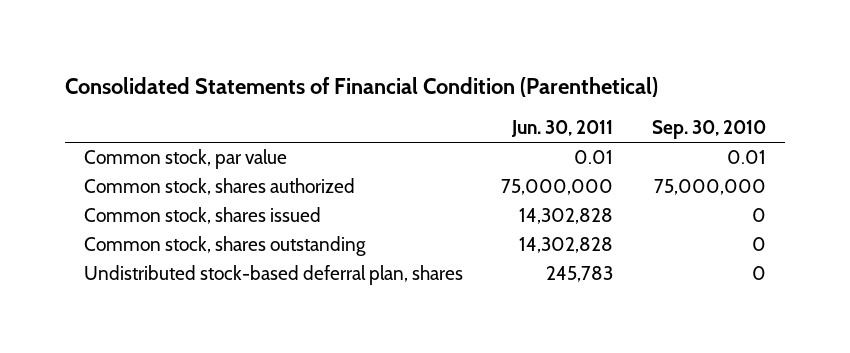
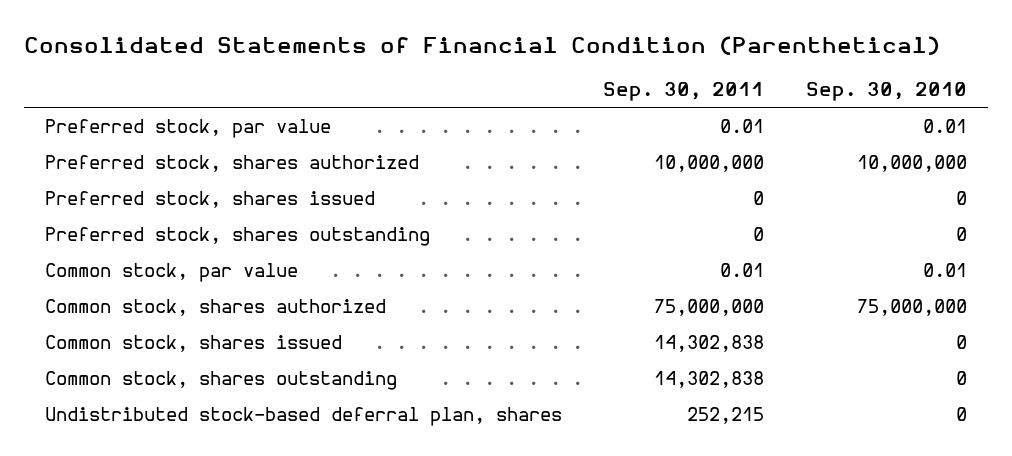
- | Jun. 30, 2011 | Sep. 30, 2010
+ | Sep. 30, 2011 | Sep. 30, 2010
+ Preferred stock, par value | 0.01 | 0.01
+ Preferred stock, shares authorized | 10,000,000 | 10,000,000
+ Preferred stock, shares issued | 0 | 0
+ Preferred stock, shares outstanding | 0 | 0

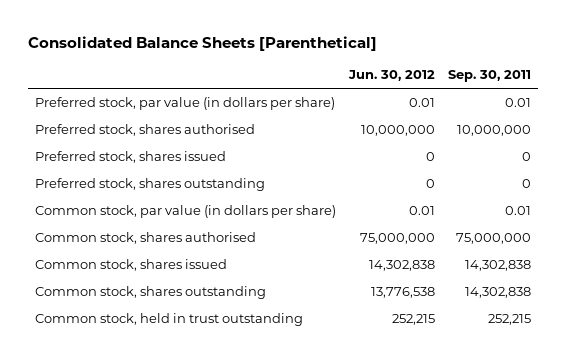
- Consolidated Statements of Financial Condition (Parenthetical)
+ Consolidated Balance Sheets [Parenthetical]
- | Sep. 30, 2011 | Sep. 30, 2010
+ | Jun. 30, 2012 | Sep. 30, 2011
- Preferred stock, par value | 0.01 | 0.01
- Preferred stock, shares authorized | 10,000,000 | 10,000,000
+ Preferred stock, par value (in dollars per share) | 0.01 | 0.01
+ Preferred stock, shares authorised | 10,000,000 | 10,000,000
- Common stock, par value | 0.01 | 0.01
- Common stock, shares authorized | 75,000,000 | 75,000,000
+ Common stock, par value (in dollars per share) | 0.01 | 0.01
+ Common stock, shares authorised | 75,000,000 | 75,000,000
- Undistributed stock-based deferral plan, shares | 252,215 | 0
+ Common stock, held in trust outstanding | 252,215 | 252,215

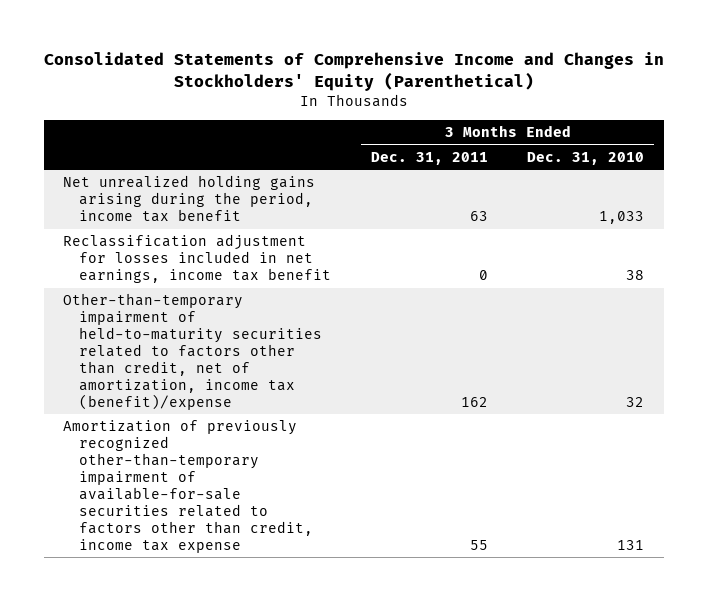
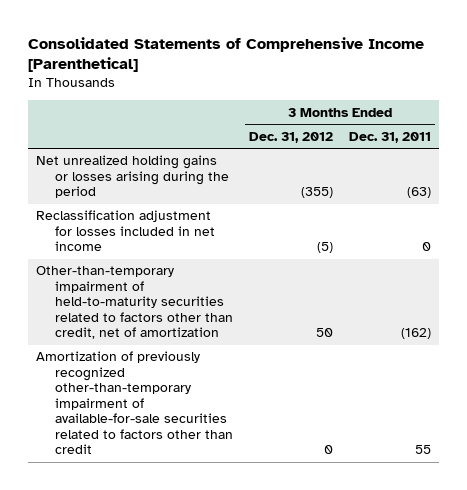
- Consolidated Statements of Comprehensive Income and Changes in Stockholders' Equity (Parenthetical)
+ Consolidated Statements of Comprehensive Income [Parenthetical]
- | 3 Months Ended Dec. 31, 2011 | 3 Months Ended Dec. 31, 2010
+ | 3 Months Ended Dec. 31, 2012 | 3 Months Ended Dec. 31, 2011
- Net unrealized holding gains arising during the period, income tax benefit | 63 | 1,033
- Reclassification adjustment for losses included in net earnings, income tax benefit | 0 | 38
- Other-than-temporary impairment of held-to-maturity securities related to factors other than credit, net of amortization, income tax (benefit)/expense | 162 | 32
- Amortization of previously recognized other-than-temporary impairment of available-for-sale securities related to factors other than credit, income tax expense | 55 | 131
+ Net unrealized holding gains or losses arising during the period | (355) | (63)
+ Reclassification adjustment for losses included in net income | (5) | 0
+ Other-than-temporary impairment of held-to-maturity securities related to factors other than credit, net of amortization | 50 | (162)
+ Amortization of previously recognized other-than-temporary impairment of available-for-sale securities related to factors other than credit | 0 | 55

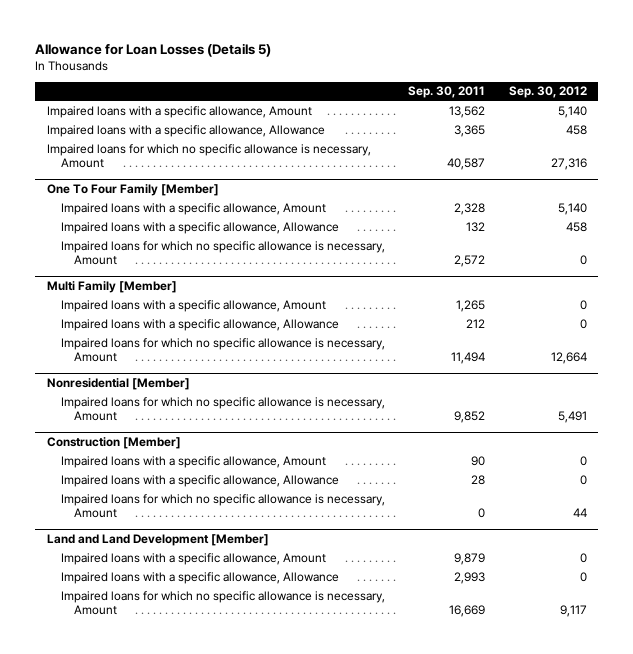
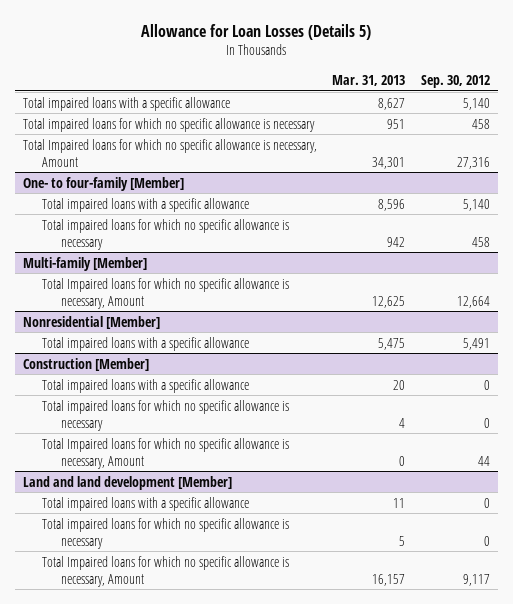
- | Sep. 30, 2011 | Sep. 30, 2012
+ | Mar. 31, 2013 | Sep. 30, 2012
- Impaired loans with a specific allowance, Amount | 13,562 | 5,140
- Impaired loans with a specific allowance, Allowance | 3,365 | 458
- Impaired loans for which no specific allowance is necessary, Amount | 40,587 | 27,316
- One To Four Family [Member]
- Impaired loans with a specific allowance, Amount | 2,328 | 5,140
- Impaired loans with a specific allowance, Allowance | 132 | 458
- Impaired loans for which no specific allowance is necessary, Amount | 2,572 | 0
- Multi Family [Member]
- Impaired loans with a specific allowance, Amount | 1,265 | 0
- Impaired loans with a specific allowance, Allowance | 212 | 0
- Impaired loans for which no specific allowance is necessary, Amount | 11,494 | 12,664
+ Total impaired loans with a specific allowance | 8,627 | 5,140
+ Total impaired loans for which no specific allowance is necessary | 951 | 458
+ Total Impaired loans for which no specific allowance is necessary, Amount | 34,301 | 27,316
+ One- to four-family [Member]
+ Total impaired loans with a specific allowance | 8,596 | 5,140
+ Total impaired loans for which no specific allowance is necessary | 942 | 458
+ Multi-family [Member]
+ Total Impaired loans for which no specific allowance is necessary, Amount | 12,625 | 12,664
@ Nonresidential [Member]
- Impaired loans for which no specific allowance is necessary, Amount | 9,852 | 5,491
+ Total impaired loans with a specific allowance | 5,475 | 5,491
@ Construction [Member]
- Impaired loans with a specific allowance, Amount | 90 | 0
- Impaired loans with a specific allowance, Allowance | 28 | 0
- Impaired loans for which no specific allowance is necessary, Amount | 0 | 44
- Land and Land Development [Member]
- Impaired loans with a specific allowance, Amount | 9,879 | 0
- Impaired loans with a specific allowance, Allowance | 2,993 | 0
- Impaired loans for which no specific allowance is necessary, Amount | 16,669 | 9,117
@ Construction [Member]
+ Total impaired loans with a specific allowance | 20 | 0
+ Total impaired loans for which no specific allowance is necessary | 4 | 0
+ Total Impaired loans for which no specific allowance is necessary, Amount | 0 | 44
+ Land and land development [Member]
+ Total impaired loans with a specific allowance | 11 | 0
+ Total impaired loans for which no specific allowance is necessary | 5 | 0
+ Total Impaired loans for which no specific allowance is necessary, Amount | 16,157 | 9,117

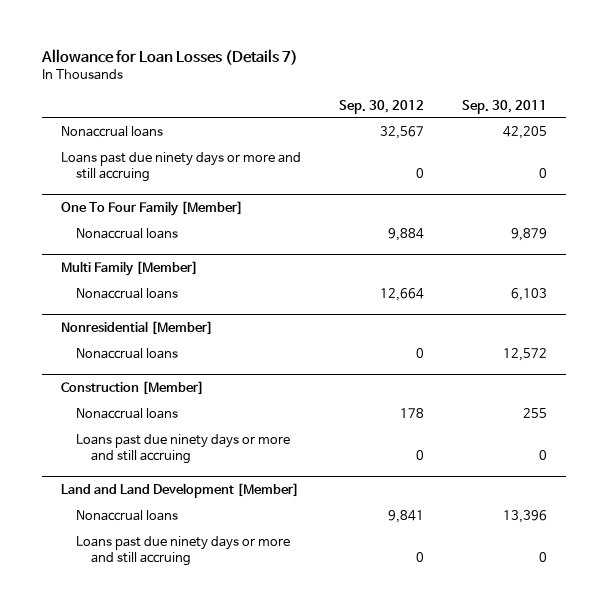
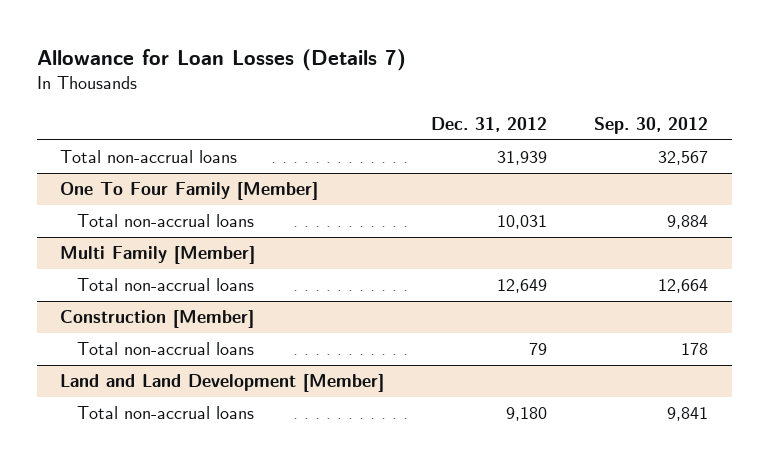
- | Sep. 30, 2012 | Sep. 30, 2011
+ | Dec. 31, 2012 | Sep. 30, 2012
- Nonaccrual loans | 32,567 | 42,205
- Loans past due ninety days or more and still accruing | 0 | 0
+ Total non-accrual loans | 31,939 | 32,567
@ One To Four Family [Member]
- Nonaccrual loans | 9,884 | 9,879
+ Total non-accrual loans | 10,031 | 9,884
@ Multi Family [Member]
- Nonaccrual loans | 12,664 | 6,103
- Nonresidential [Member]
- Nonaccrual loans | 0 | 12,572
@ Multi Family [Member]
+ Total non-accrual loans | 12,649 | 12,664
@ Construction [Member]
- Nonaccrual loans | 178 | 255
- Loans past due ninety days or more and still accruing | 0 | 0
+ Total non-accrual loans | 79 | 178
@ Land and Land Development [Member]
- Nonaccrual loans | 9,841 | 13,396
- Loans past due ninety days or more and still accruing | 0 | 0
+ Total non-accrual loans | 9,180 | 9,841

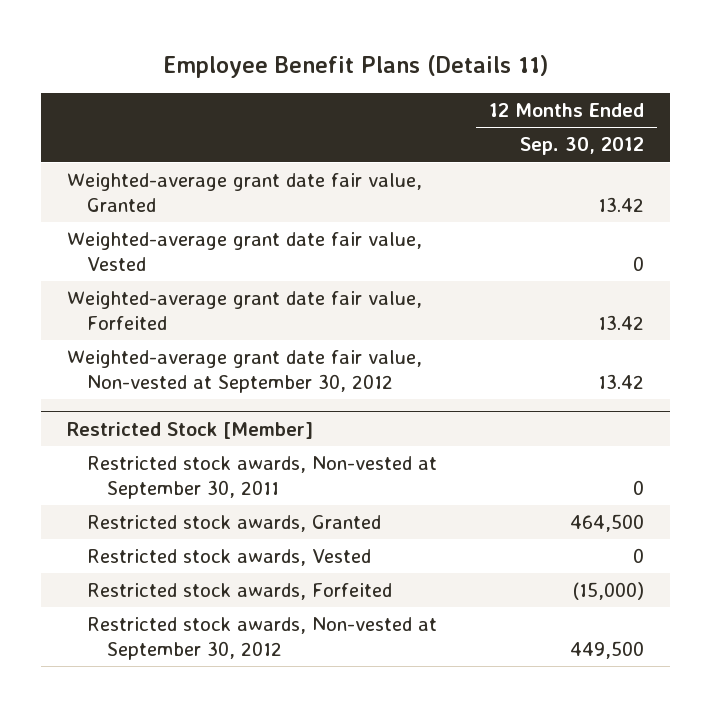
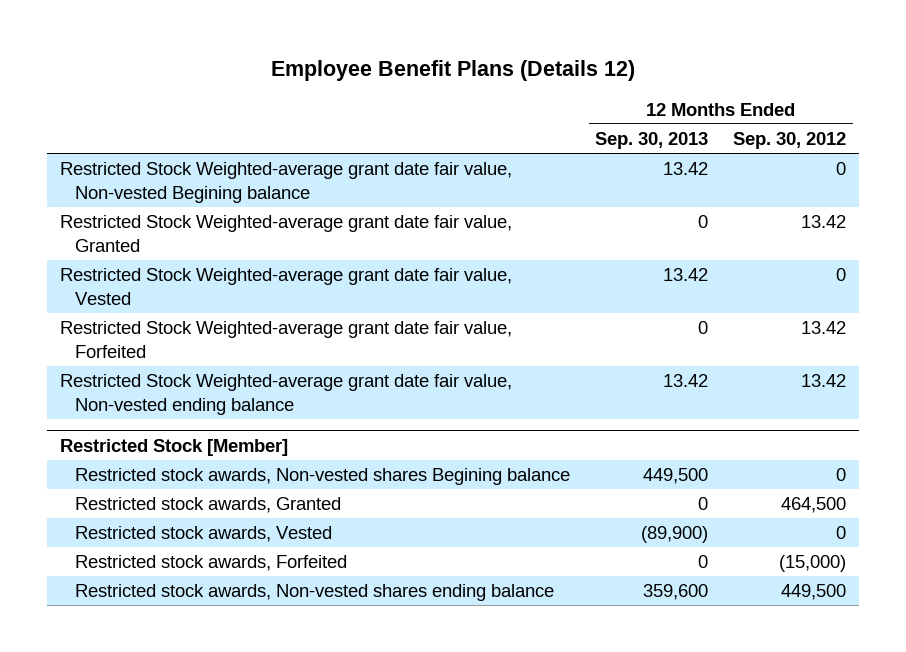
- Employee Benefit Plans (Details 11)
+ Employee Benefit Plans (Details 12)
- | 12 Months Ended Sep. 30, 2012
+ | 12 Months Ended Sep. 30, 2013 | 12 Months Ended Sep. 30, 2012
- Weighted-average grant date fair value, Granted | 13.42
- Weighted-average grant date fair value, Vested | 0
- Weighted-average grant date fair value, Forfeited | 13.42
- Weighted-average grant date fair value, Non-vested at September 30, 2012 | 13.42
+ Restricted Stock Weighted-average grant date fair value, Non-vested Begining balance | 13.42 | 0
+ Restricted Stock Weighted-average grant date fair value, Granted | 0 | 13.42
+ Restricted Stock Weighted-average grant date fair value, Vested | 13.42 | 0
+ Restricted Stock Weighted-average grant date fair value, Forfeited | 0 | 13.42
+ Restricted Stock Weighted-average grant date fair value, Non-vested ending balance | 13.42 | 13.42
@ Restricted Stock [Member]
- Restricted stock awards, Non-vested at September 30, 2011 | 0
+ Restricted stock awards, Non-vested shares Begining balance | 449,500 | 0
- Restricted stock awards, Non-vested at September 30, 2012 | 449,500
+ Restricted stock awards, Non-vested shares ending balance | 359,600 | 449,500

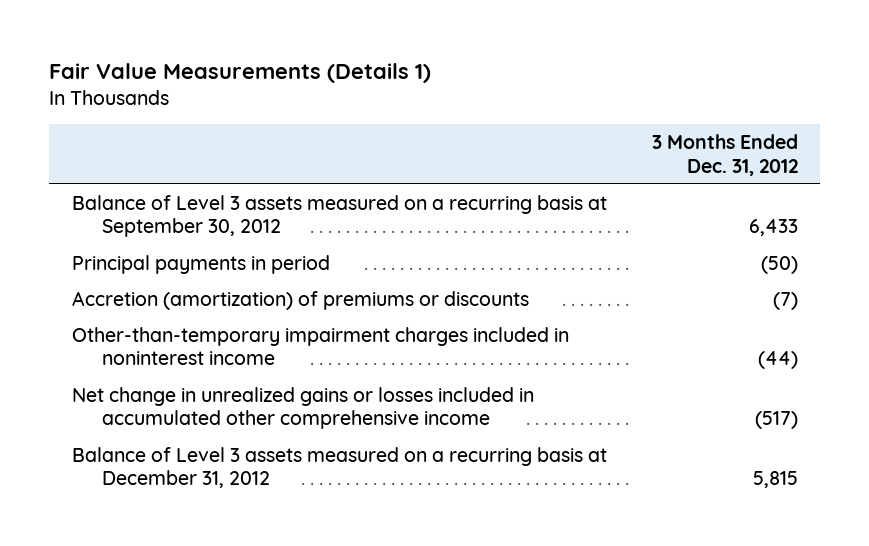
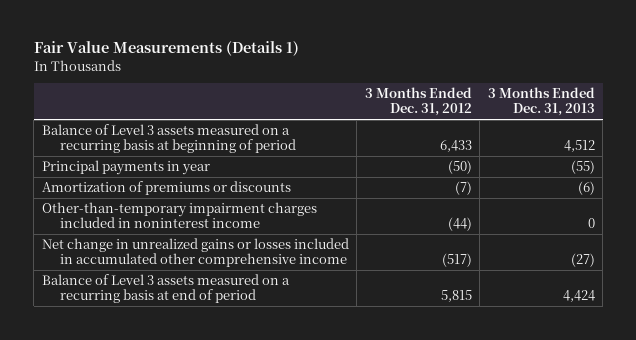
- | 3 Months Ended Dec. 31, 2012
+ | 3 Months Ended Dec. 31, 2012 | 3 Months Ended Dec. 31, 2013
- Balance of Level 3 assets measured on a recurring basis at September 30, 2012 | 6,433
- Principal payments in period | (50)
- Accretion (amortization) of premiums or discounts | (7)
+ Balance of Level 3 assets measured on a recurring basis at beginning of period | 6,433 | 4,512
+ Principal payments in year | (50) | (55)
+ Amortization of premiums or discounts | (7) | (6)
- Balance of Level 3 assets measured on a recurring basis at December 31, 2012 | 5,815
+ Balance of Level 3 assets measured on a recurring basis at end of period | 5,815 | 4,424

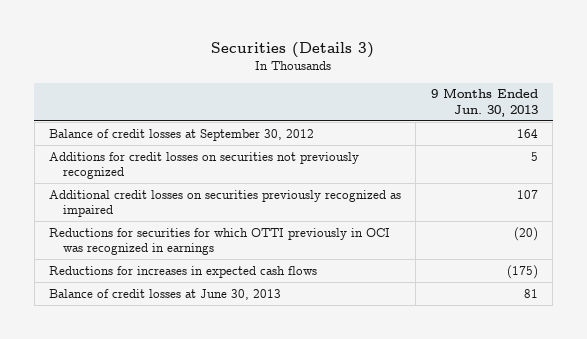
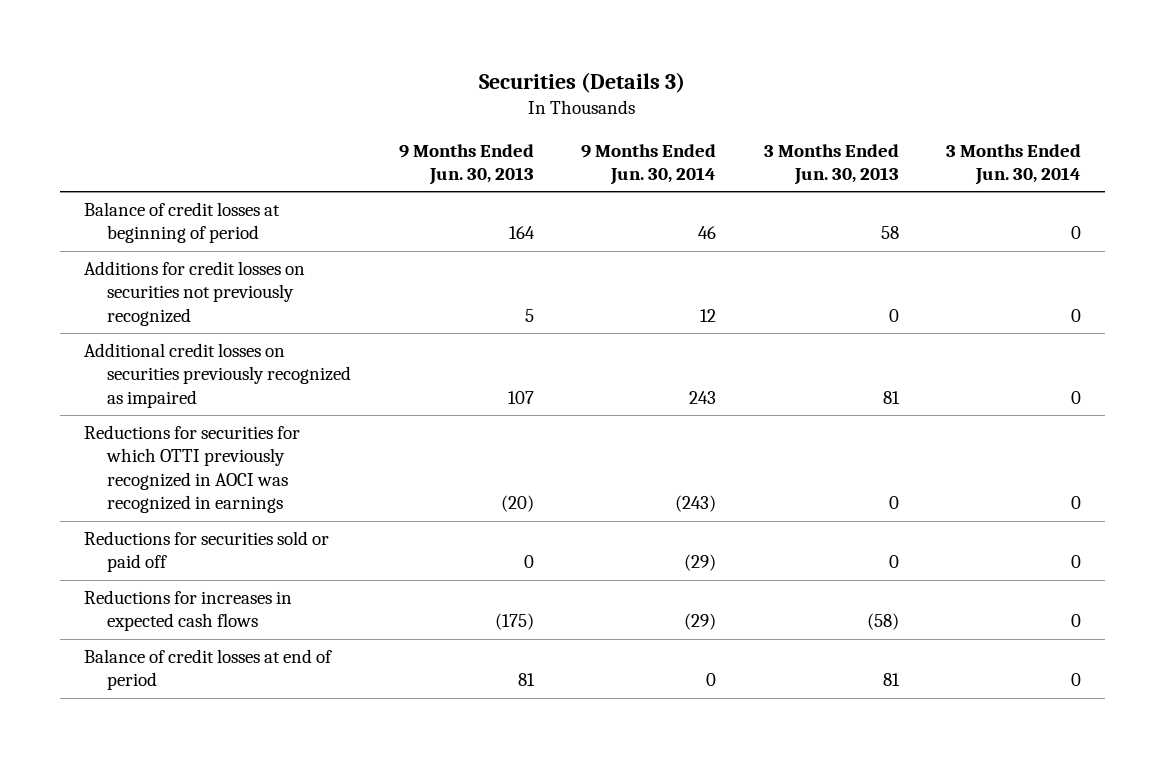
- | 9 Months Ended Jun. 30, 2013
+ | 9 Months Ended Jun. 30, 2013 | 9 Months Ended Jun. 30, 2014 | 3 Months Ended Jun. 30, 2013 | 3 Months Ended Jun. 30, 2014
- Balance of credit losses at September 30, 2012 | 164
+ Balance of credit losses at beginning of period | 164 | 46 | 58 | 0
- Reductions for securities for which OTTI previously in OCI was recognized in earnings | (20)
+ Reductions for securities for which OTTI previously recognized in AOCI was recognized in earnings | (20) | (243) | 0 | 0
+ Reductions for securities sold or paid off | 0 | (29) | 0 | 0
- Balance of credit losses at June 30, 2013 | 81
+ Balance of credit losses at end of period | 81 | 0 | 81 | 0

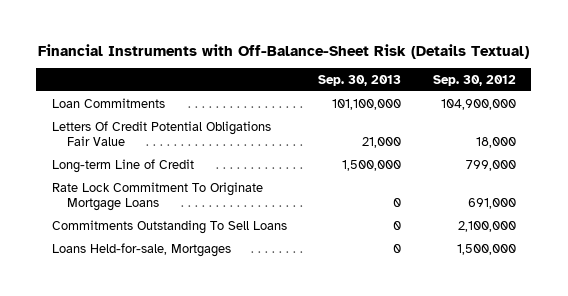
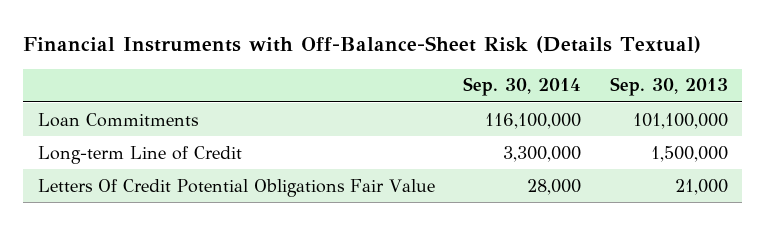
- | Sep. 30, 2013 | Sep. 30, 2012
+ | Sep. 30, 2014 | Sep. 30, 2013
- Rate Lock Commitment To Originate Mortgage Loans | 0 | 691,000
- Commitments Outstanding To Sell Loans | 0 | 2,100,000
- Loans Held-for-sale, Mortgages | 0 | 1,500,000
moved down: Letters Of Credit Potential Obligations Fair Value | 28,000 | 21,000

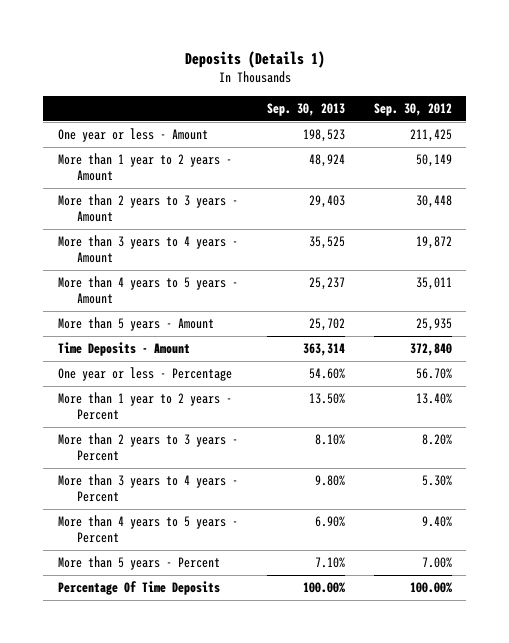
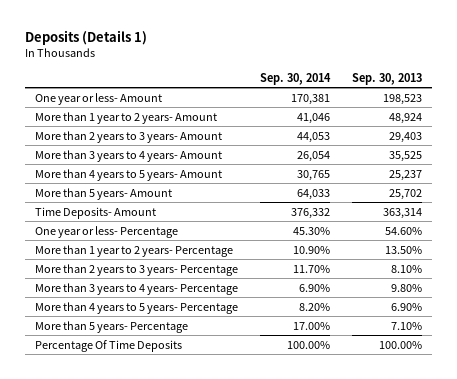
- | Sep. 30, 2013 | Sep. 30, 2012
+ | Sep. 30, 2014 | Sep. 30, 2013
- One year or less - Amount | 198,523 | 211,425
- More than 1 year to 2 years - Amount | 48,924 | 50,149
- More than 2 years to 3 years - Amount | 29,403 | 30,448
- More than 3 years to 4 years - Amount | 35,525 | 19,872
- More than 4 years to 5 years - Amount | 25,237 | 35,011
- More than 5 years - Amount | 25,702 | 25,935
- Time Deposits - Amount | 363,314 | 372,840
- One year or less - Percentage | 54.60% | 56.70%
- More than 1 year to 2 years - Percent | 13.50% | 13.40%
- More than 2 years to 3 years - Percent | 8.10% | 8.20%
- More than 3 years to 4 years - Percent | 9.80% | 5.30%
- More than 4 years to 5 years - Percent | 6.90% | 9.40%
- More than 5 years - Percent | 7.10% | 7.00%
+ One year or less- Amount | 170,381 | 198,523
+ More than 1 year to 2 years- Amount | 41,046 | 48,924
+ More than 2 years to 3 years- Amount | 44,053 | 29,403
+ More than 3 years to 4 years- Amount | 26,054 | 35,525
+ More than 4 years to 5 years- Amount | 30,765 | 25,237
+ More than 5 years- Amount | 64,033 | 25,702
+ Time Deposits- Amount | 376,332 | 363,314
+ One year or less- Percentage | 45.30% | 54.60%
+ More than 1 year to 2 years- Percentage | 10.90% | 13.50%
+ More than 2 years to 3 years- Percentage | 11.70% | 8.10%
+ More than 3 years to 4 years- Percentage | 6.90% | 9.80%
+ More than 4 years to 5 years- Percentage | 8.20% | 6.90%
+ More than 5 years- Percentage | 17.00% | 7.10%

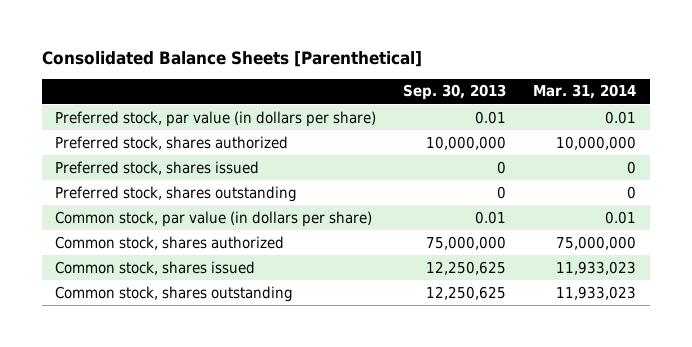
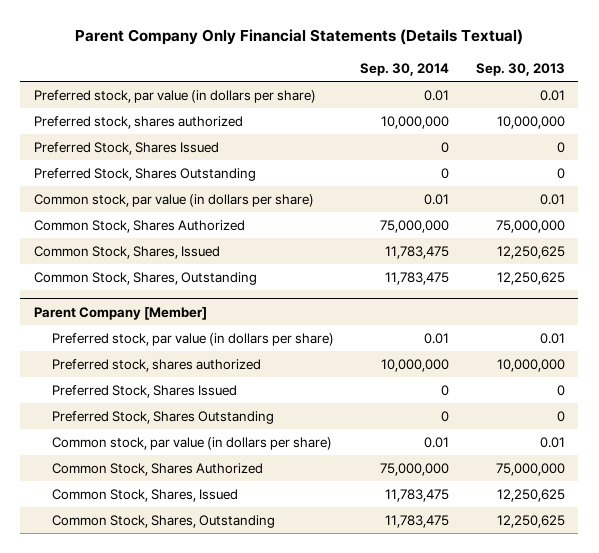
- Consolidated Balance Sheets [Parenthetical]
+ Parent Company Only Financial Statements (Details Textual)
- | Sep. 30, 2013 | Mar. 31, 2014
+ | Sep. 30, 2014 | Sep. 30, 2013
- Preferred stock, shares issued | 0 | 0
- Preferred stock, shares outstanding | 0 | 0
+ Preferred Stock, Shares Issued | 0 | 0
+ Preferred Stock, Shares Outstanding | 0 | 0
- Common stock, shares authorized | 75,000,000 | 75,000,000
- Common stock, shares issued | 12,250,625 | 11,933,023
- Common stock, shares outstanding | 12,250,625 | 11,933,023
+ Common Stock, Shares Authorized | 75,000,000 | 75,000,000
+ Common Stock, Shares, Issued | 11,783,475 | 12,250,625
+ Common Stock, Shares, Outstanding | 11,783,475 | 12,250,625
+ Parent Company [Member]
+ Preferred stock, par value (in dollars per share) | 0.01 | 0.01
+ Preferred stock, shares authorized | 10,000,000 | 10,000,000
+ Preferred Stock, Shares Issued | 0 | 0
+ Preferred Stock, Shares Outstanding | 0 | 0
+ Common stock, par value (in dollars per share) | 0.01 | 0.01
+ Common Stock, Shares Authorized | 75,000,000 | 75,000,000
+ Common Stock, Shares, Issued | 11,783,475 | 12,250,625
+ Common Stock, Shares, Outstanding | 11,783,475 | 12,250,625

